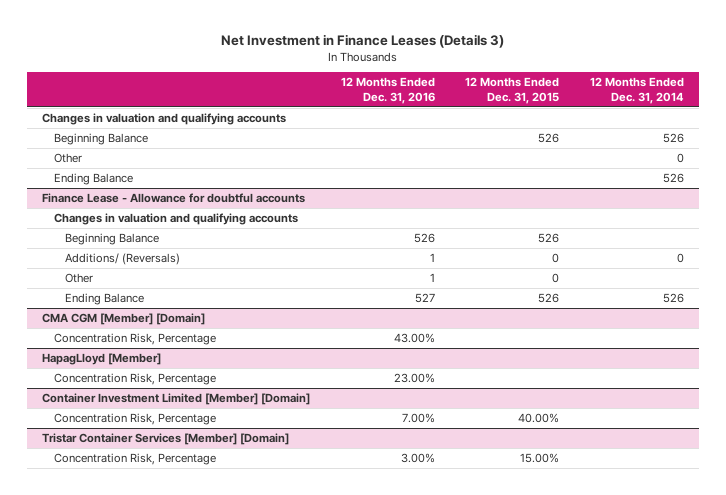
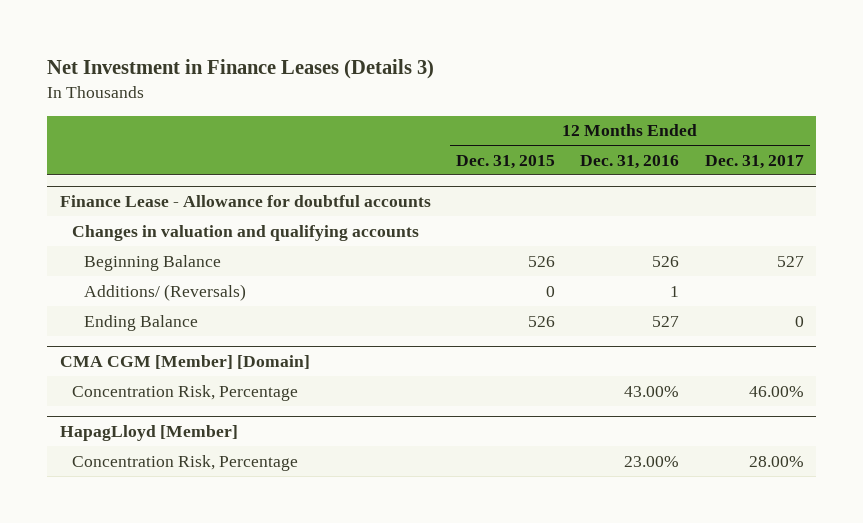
- | 12 Months Ended Dec. 31, 2016 | 12 Months Ended Dec. 31, 2015 | 12 Months Ended Dec. 31, 2014
+ | 12 Months Ended Dec. 31, 2015 | 12 Months Ended Dec. 31, 2016 | 12 Months Ended Dec. 31, 2017
- Changes in valuation and qualifying accounts
- Beginning Balance | | 526 | 526
- Other | | | 0
- Ending Balance | | | 526
@ Finance Lease - Allowance for doubtful accounts
- Other | 1 | 0 |
- Container Investment Limited [Member] [Domain]
- Concentration Risk, Percentage | 7.00% | 40.00% |
- Tristar Container Services [Member] [Domain]
- Concentration Risk, Percentage | 3.00% | 15.00% |

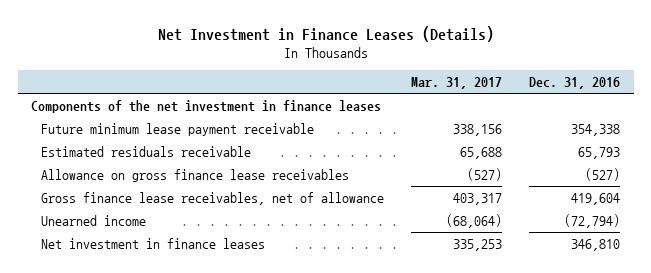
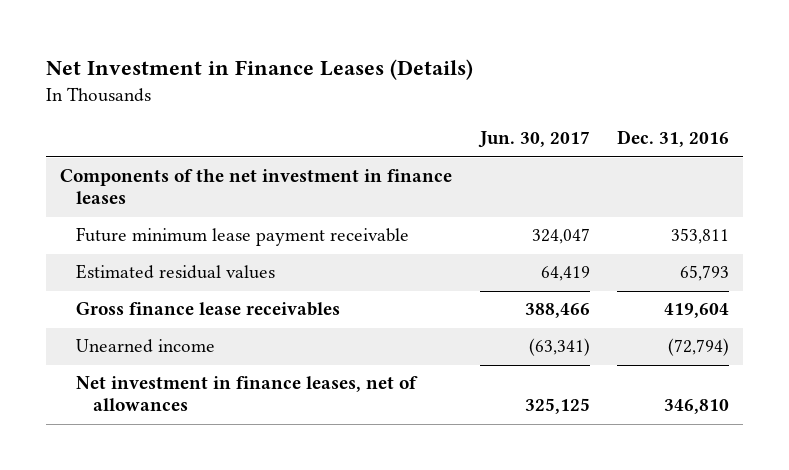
- | Mar. 31, 2017 | Dec. 31, 2016
+ | Jun. 30, 2017 | Dec. 31, 2016
- Future minimum lease payment receivable | 338,156 | 354,338
- Estimated residuals receivable | 65,688 | 65,793
- Allowance on gross finance lease receivables | (527) | (527)
- Gross finance lease receivables, net of allowance | 403,317 | 419,604
+ Future minimum lease payment receivable | 324,047 | 353,811
+ Estimated residual values | 64,419 | 65,793
+ Gross finance lease receivables | 388,466 | 419,604
- Net investment in finance leases | 335,253 | 346,810
+ Net investment in finance leases, net of allowances | 325,125 | 346,810

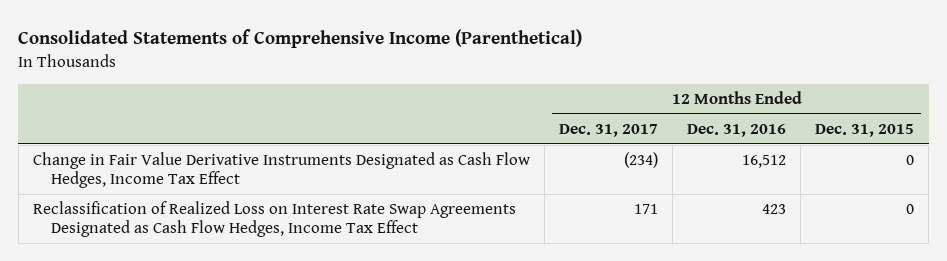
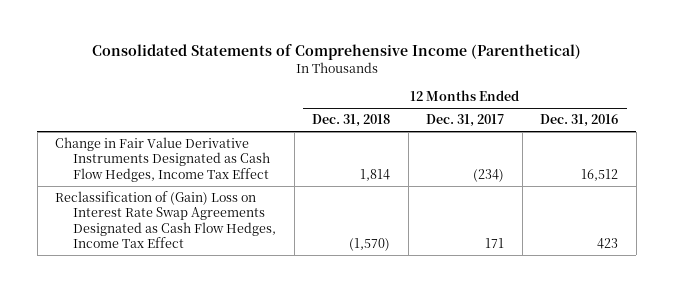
- | 12 Months Ended Dec. 31, 2017 | 12 Months Ended Dec. 31, 2016 | 12 Months Ended Dec. 31, 2015
+ | 12 Months Ended Dec. 31, 2018 | 12 Months Ended Dec. 31, 2017 | 12 Months Ended Dec. 31, 2016
- Reclassification of Realized Loss on Interest Rate Swap Agreements Designated as Cash Flow Hedges, Income Tax Effect | 171 | 423 | 0
+ Reclassification of (Gain) Loss on Interest Rate Swap Agreements Designated as Cash Flow Hedges, Income Tax Effect | (1,570) | 171 | 423

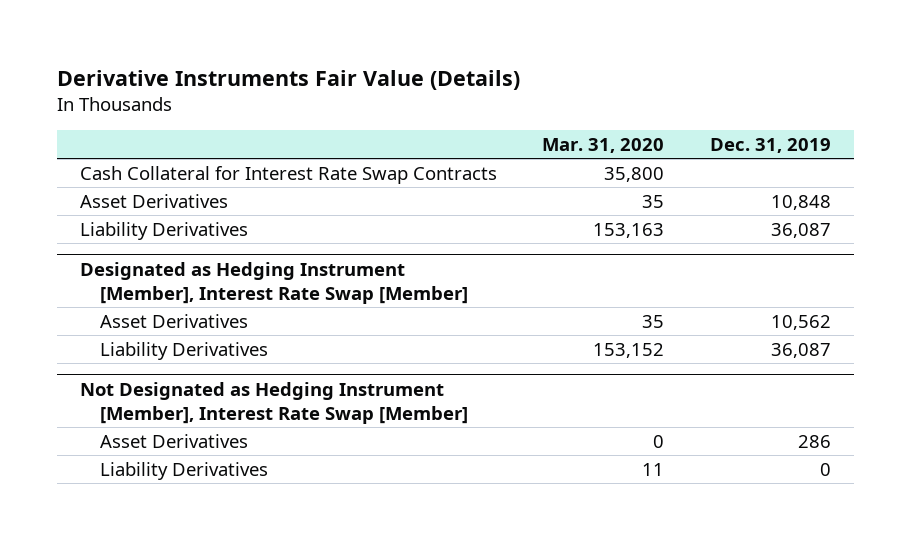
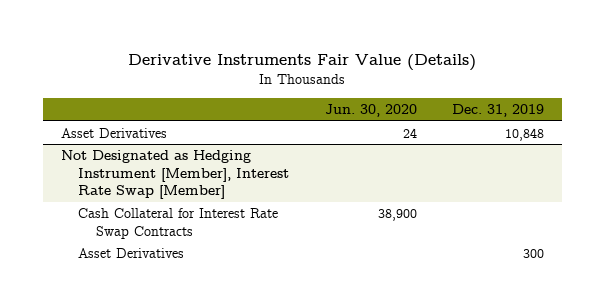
- | Mar. 31, 2020 | Dec. 31, 2019
+ | Jun. 30, 2020 | Dec. 31, 2019
- Cash Collateral for Interest Rate Swap Contracts | 35,800 |
- Liability Derivatives | 153,163 | 36,087
- Designated as Hedging Instrument [Member], Interest Rate Swap [Member]
- Asset Derivatives | 35 | 10,562
- Liability Derivatives | 153,152 | 36,087
@ Not Designated as Hedging Instrument [Member], Interest Rate Swap [Member]
- Asset Derivatives | 0 | 286
- Liability Derivatives | 11 | 0
+ Cash Collateral for Interest Rate Swap Contracts | 38,900 |
+ Asset Derivatives | | 300

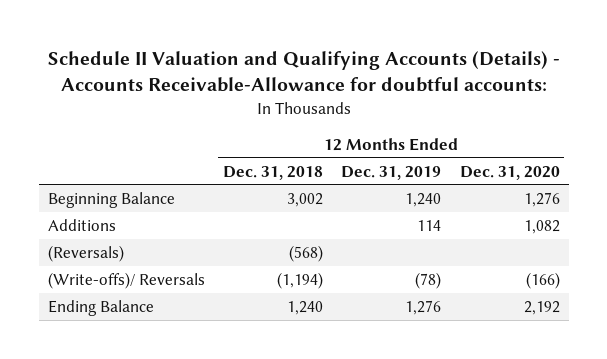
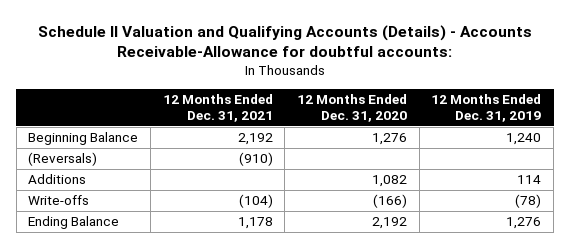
- | 12 Months Ended Dec. 31, 2018 | 12 Months Ended Dec. 31, 2019 | 12 Months Ended Dec. 31, 2020
+ | 12 Months Ended Dec. 31, 2021 | 12 Months Ended Dec. 31, 2020 | 12 Months Ended Dec. 31, 2019
- (Write-offs)/ Reversals | (1,194) | (78) | (166)
moved down: Additions | | 1,082 | 114
+ Write-offs | (104) | (166) | (78)

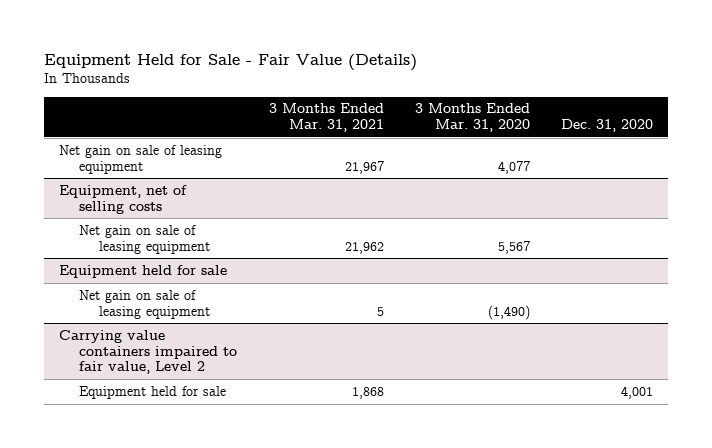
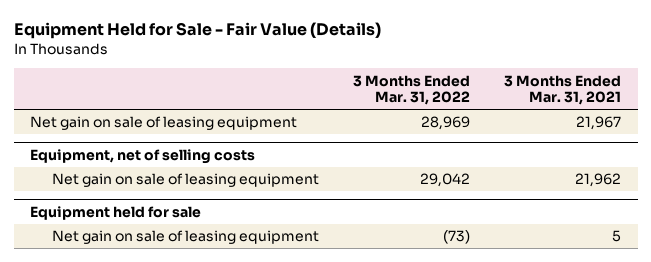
- | 3 Months Ended Mar. 31, 2021 | 3 Months Ended Mar. 31, 2020 | Dec. 31, 2020
+ | 3 Months Ended Mar. 31, 2022 | 3 Months Ended Mar. 31, 2021
- Carrying value containers impaired to fair value, Level 2
- Equipment held for sale | 1,868 | | 4,001

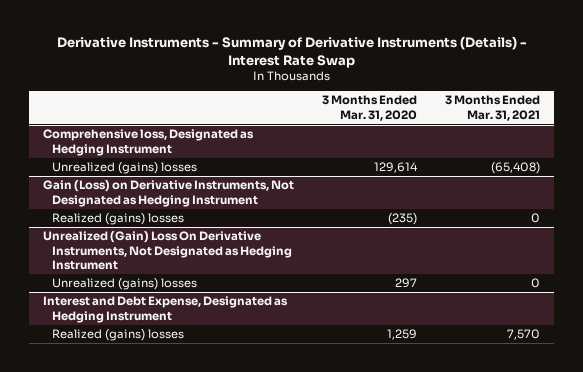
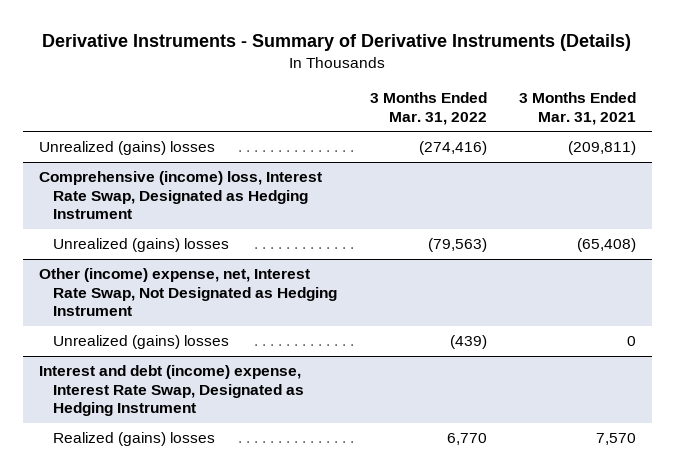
- Derivative Instruments - Summary of Derivative Instruments (Details) - Interest Rate Swap
+ Derivative Instruments - Summary of Derivative Instruments (Details)
- | 3 Months Ended Mar. 31, 2020 | 3 Months Ended Mar. 31, 2021
+ | 3 Months Ended Mar. 31, 2022 | 3 Months Ended Mar. 31, 2021
- Comprehensive loss, Designated as Hedging Instrument
+ Unrealized (gains) losses | (274,416) | (209,811)
+ Comprehensive (income) loss, Interest Rate Swap, Designated as Hedging Instrument
- Gain (Loss) on Derivative Instruments, Not Designated as Hedging Instrument
- Realized (gains) losses | (235) | 0
- Unrealized (Gain) Loss On Derivative Instruments, Not Designated as Hedging Instrument
+ Other (income) expense, net, Interest Rate Swap, Not Designated as Hedging Instrument
- Interest and Debt Expense, Designated as Hedging Instrument
+ Interest and debt (income) expense, Interest Rate Swap, Designated as Hedging Instrument

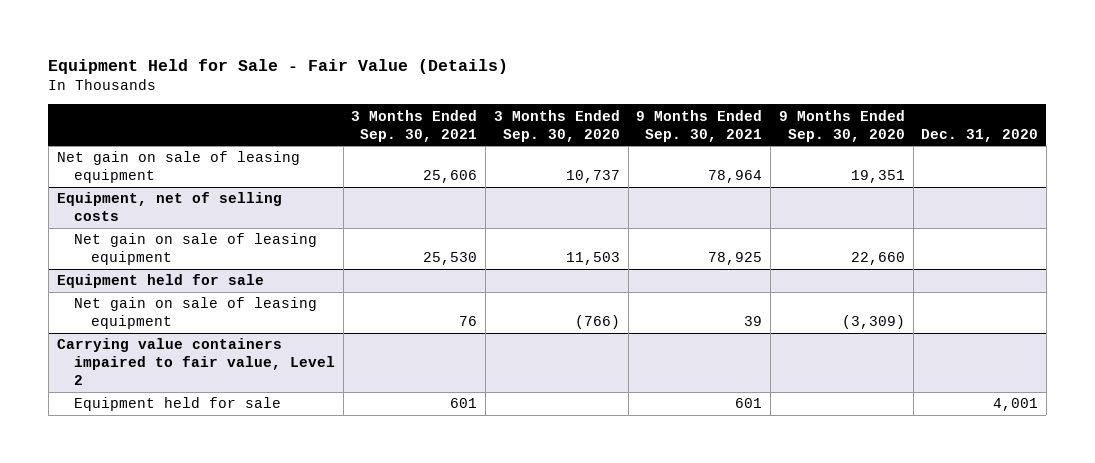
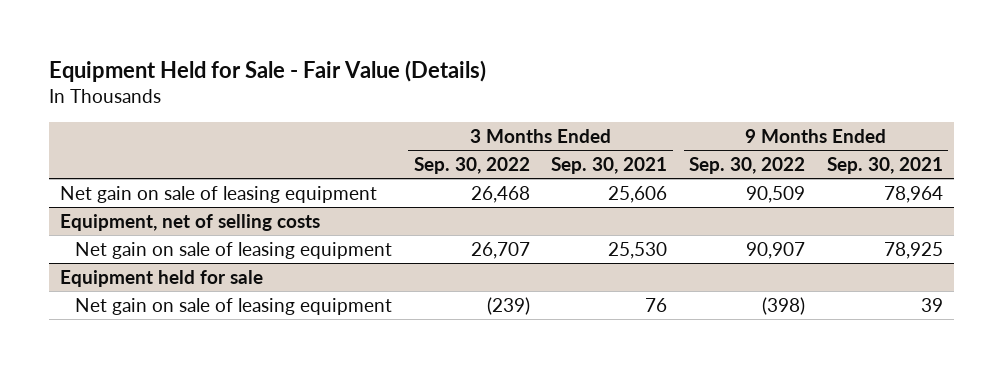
- | 3 Months Ended Sep. 30, 2021 | 3 Months Ended Sep. 30, 2020 | 9 Months Ended Sep. 30, 2021 | 9 Months Ended Sep. 30, 2020 | Dec. 31, 2020
+ | 3 Months Ended Sep. 30, 2022 | 3 Months Ended Sep. 30, 2021 | 9 Months Ended Sep. 30, 2022 | 9 Months Ended Sep. 30, 2021
- Carrying value containers impaired to fair value, Level 2
- Equipment held for sale | 601 | | 601 | | 4,001

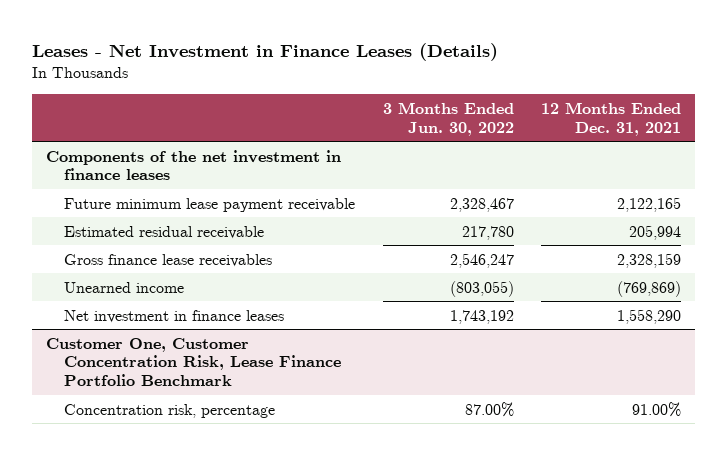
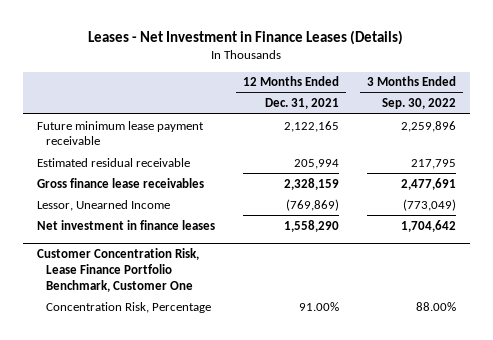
- | 3 Months Ended Jun. 30, 2022 | 12 Months Ended Dec. 31, 2021
+ | 12 Months Ended Dec. 31, 2021 | 3 Months Ended Sep. 30, 2022
- Components of the net investment in finance leases
- Unearned income | (803,055) | (769,869)
+ Lessor, Unearned Income | (769,869) | (773,049)
- Customer One, Customer Concentration Risk, Lease Finance Portfolio Benchmark
- Concentration risk, percentage | 87.00% | 91.00%
+ Customer Concentration Risk, Lease Finance Portfolio Benchmark, Customer One
+ Concentration Risk, Percentage | 91.00% | 88.00%

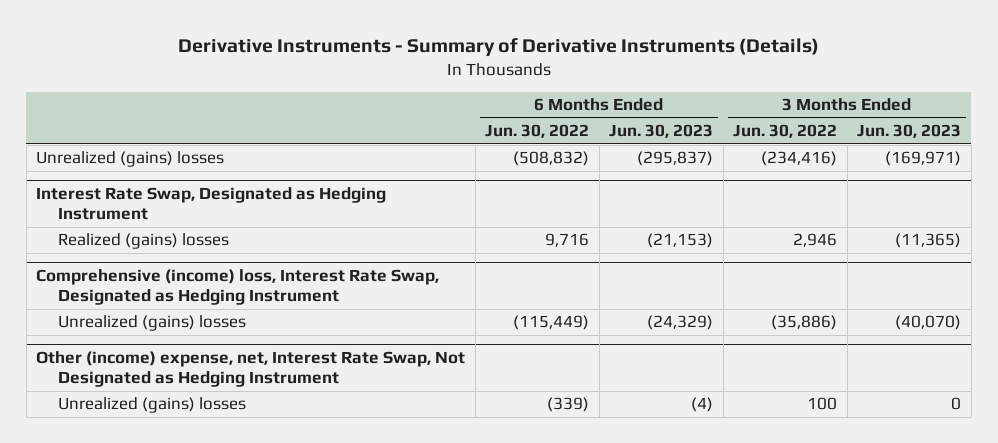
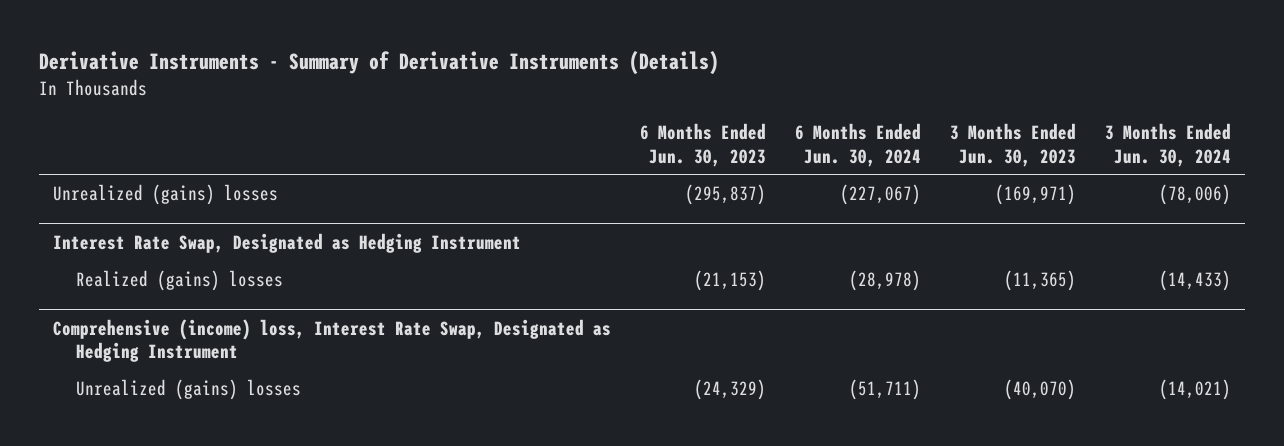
- | 6 Months Ended Jun. 30, 2022 | 6 Months Ended Jun. 30, 2023 | 3 Months Ended Jun. 30, 2022 | 3 Months Ended Jun. 30, 2023
+ | 6 Months Ended Jun. 30, 2023 | 6 Months Ended Jun. 30, 2024 | 3 Months Ended Jun. 30, 2023 | 3 Months Ended Jun. 30, 2024
- Other (income) expense, net, Interest Rate Swap, Not Designated as Hedging Instrument
- Unrealized (gains) losses | (339) | (4) | 100 | 0

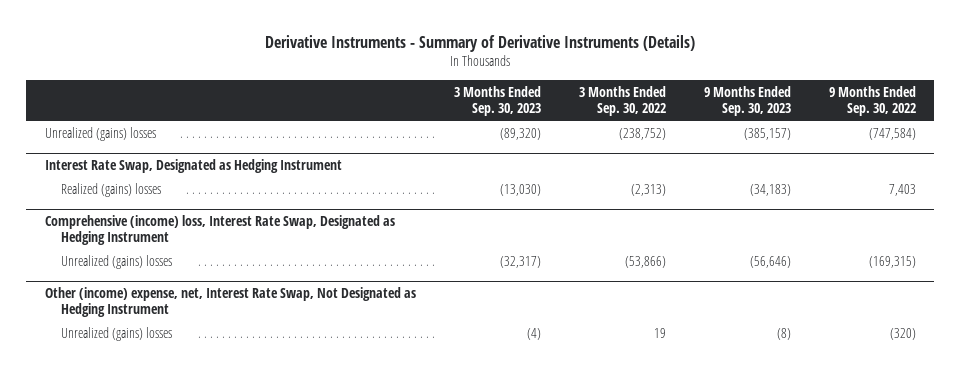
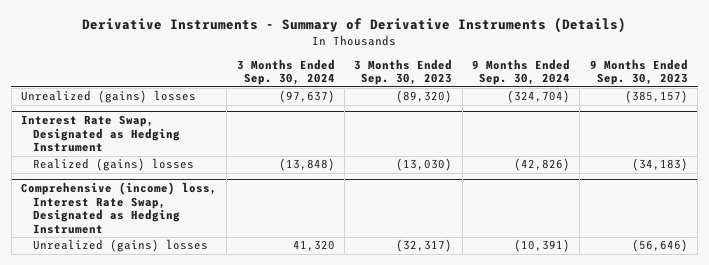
- | 3 Months Ended Sep. 30, 2023 | 3 Months Ended Sep. 30, 2022 | 9 Months Ended Sep. 30, 2023 | 9 Months Ended Sep. 30, 2022
+ | 3 Months Ended Sep. 30, 2024 | 3 Months Ended Sep. 30, 2023 | 9 Months Ended Sep. 30, 2024 | 9 Months Ended Sep. 30, 2023
- Other (income) expense, net, Interest Rate Swap, Not Designated as Hedging Instrument
- Unrealized (gains) losses | (4) | 19 | (8) | (320)

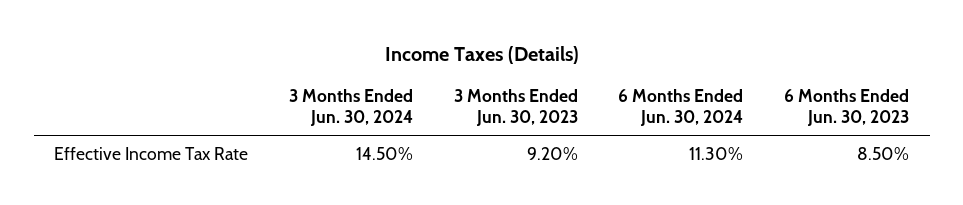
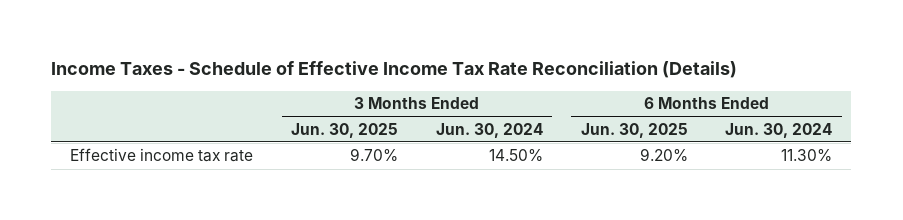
- Income Taxes (Details)
+ Income Taxes - Schedule of Effective Income Tax Rate Reconciliation (Details)
- | 3 Months Ended Jun. 30, 2024 | 3 Months Ended Jun. 30, 2023 | 6 Months Ended Jun. 30, 2024 | 6 Months Ended Jun. 30, 2023
+ | 3 Months Ended Jun. 30, 2025 | 3 Months Ended Jun. 30, 2024 | 6 Months Ended Jun. 30, 2025 | 6 Months Ended Jun. 30, 2024
- Effective Income Tax Rate | 14.50% | 9.20% | 11.30% | 8.50%
+ Effective income tax rate | 9.70% | 14.50% | 9.20% | 11.30%

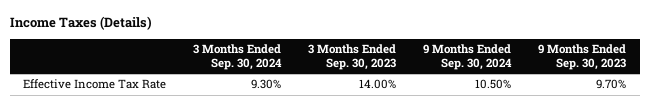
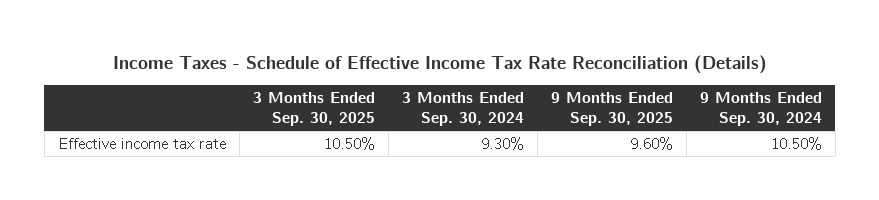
- Income Taxes (Details)
+ Income Taxes - Schedule of Effective Income Tax Rate Reconciliation (Details)
- | 3 Months Ended Sep. 30, 2024 | 3 Months Ended Sep. 30, 2023 | 9 Months Ended Sep. 30, 2024 | 9 Months Ended Sep. 30, 2023
+ | 3 Months Ended Sep. 30, 2025 | 3 Months Ended Sep. 30, 2024 | 9 Months Ended Sep. 30, 2025 | 9 Months Ended Sep. 30, 2024
- Effective Income Tax Rate | 9.30% | 14.00% | 10.50% | 9.70%
+ Effective income tax rate | 10.50% | 9.30% | 9.60% | 10.50%

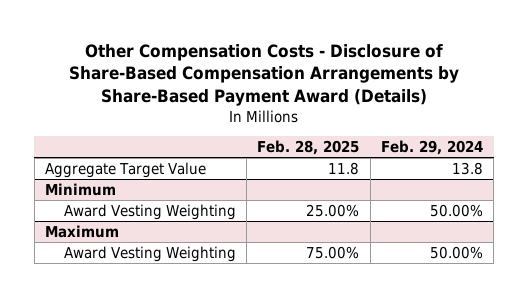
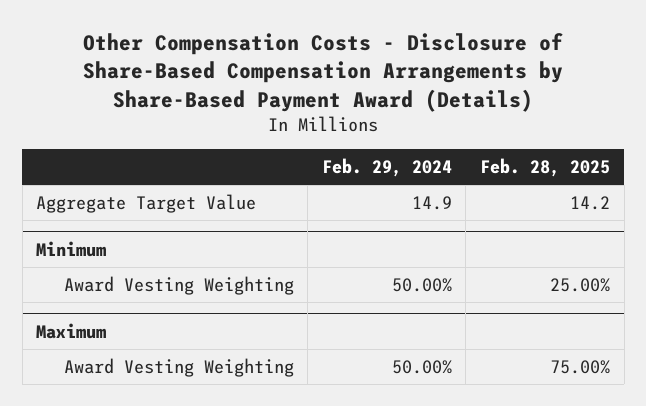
- | Feb. 28, 2025 | Feb. 29, 2024
+ | Feb. 29, 2024 | Feb. 28, 2025
- Aggregate Target Value | 11.8 | 13.8
+ Aggregate Target Value | 14.9 | 14.2

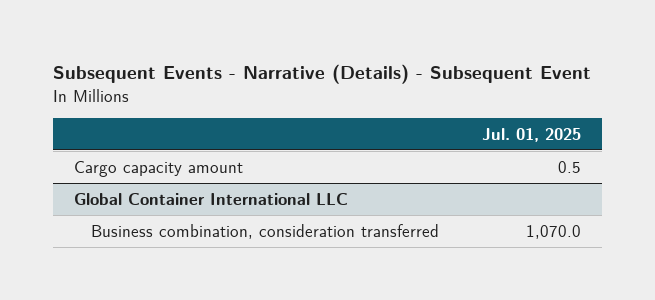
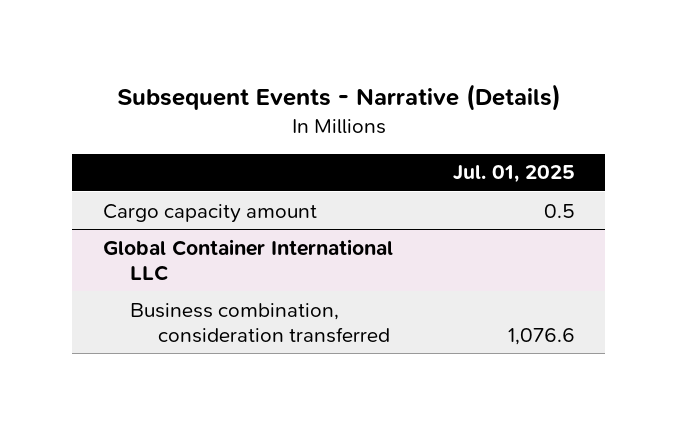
- Subsequent Events - Narrative (Details) - Subsequent Event
+ Subsequent Events - Narrative (Details)
@ Global Container International LLC
- Business combination, consideration transferred | 1,070.0
+ Business combination, consideration transferred | 1,076.6

